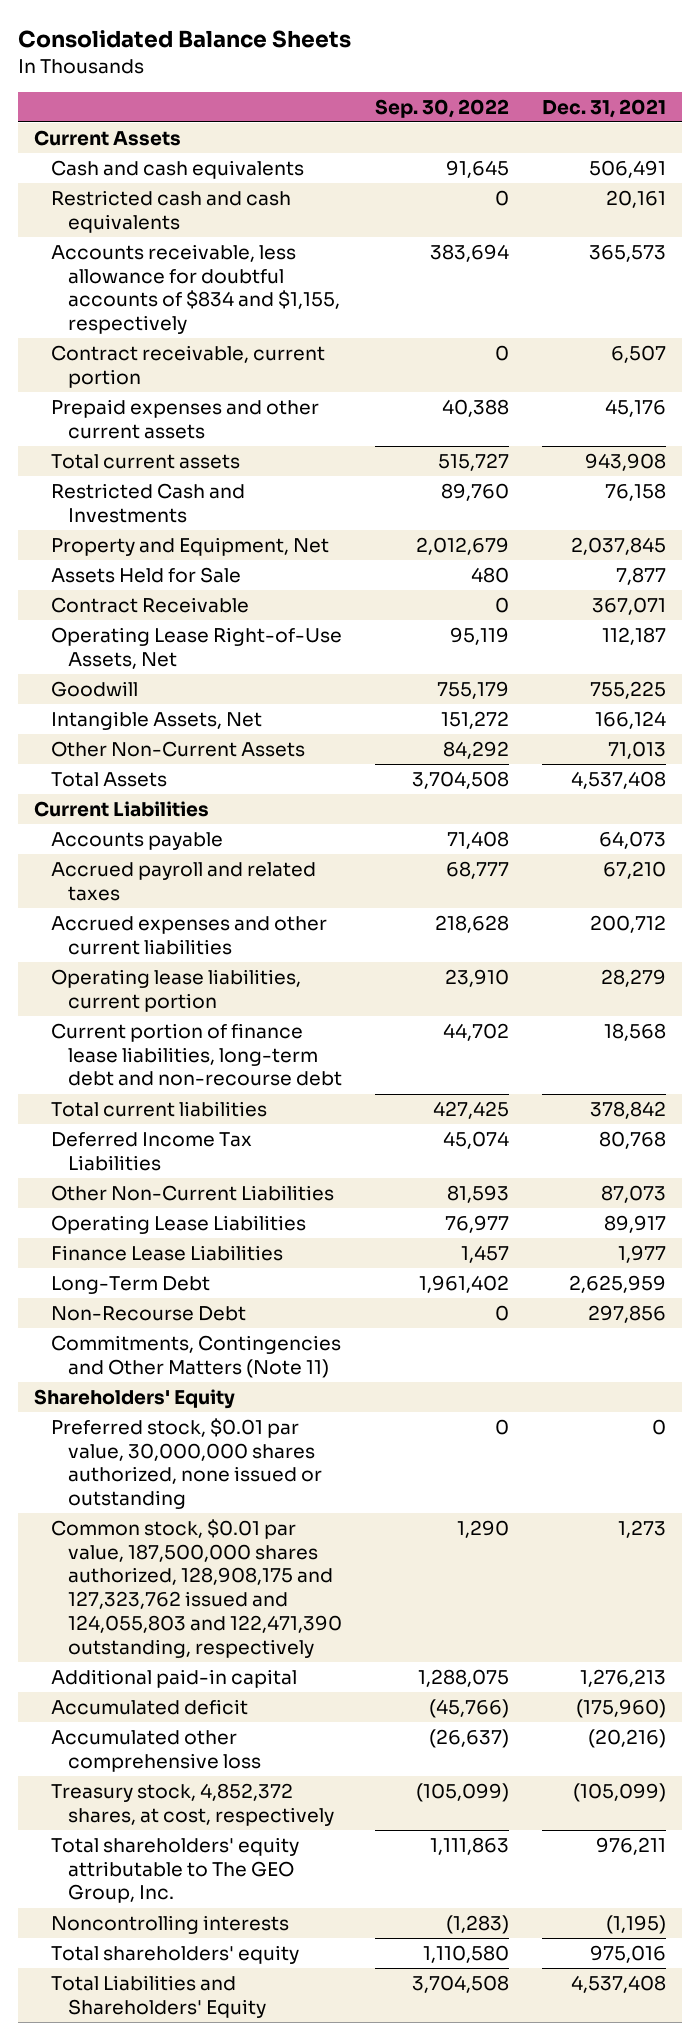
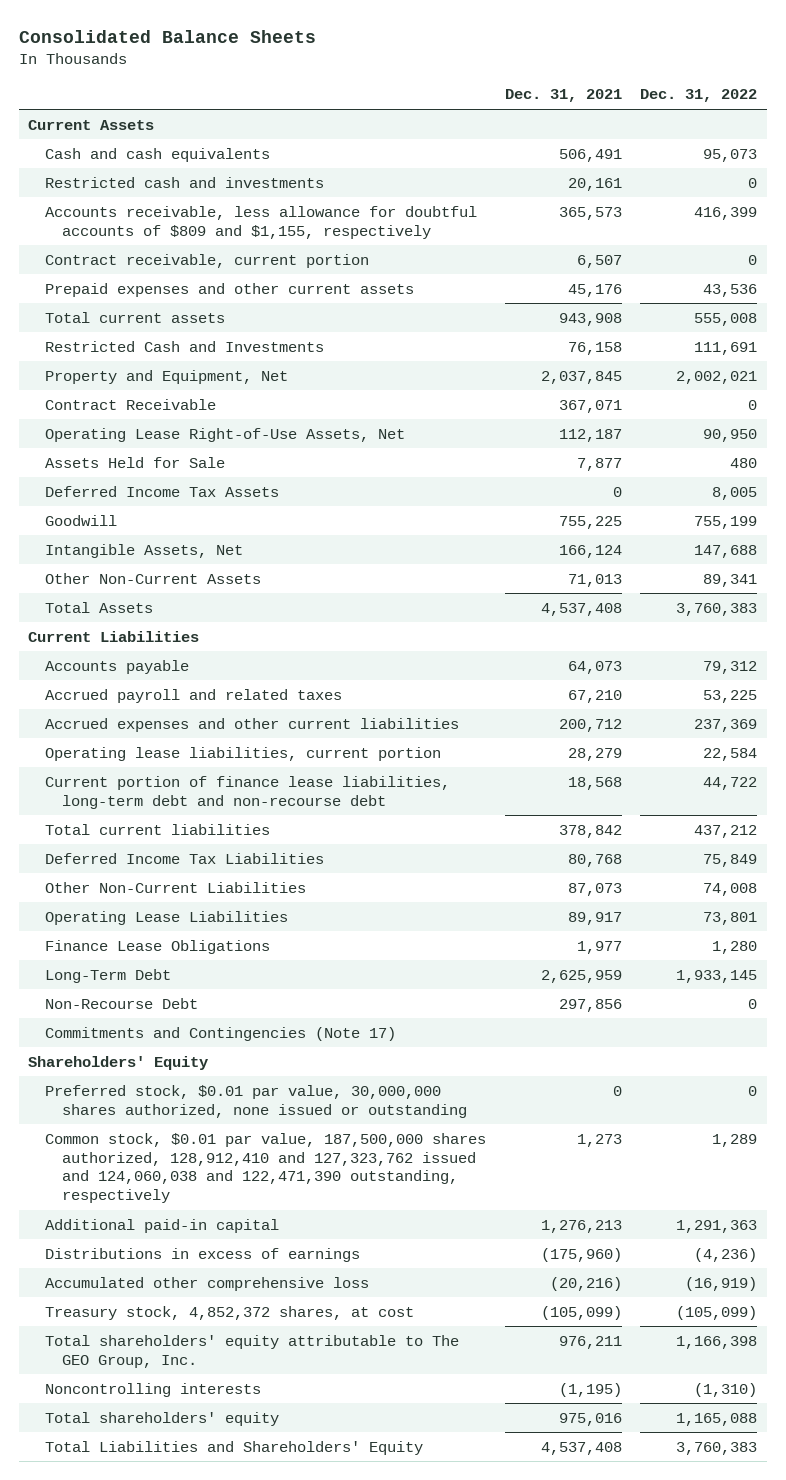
- | Sep. 30, 2022 | Dec. 31, 2021
+ | Dec. 31, 2021 | Dec. 31, 2022
- Restricted cash and cash equivalents | 0 | 20,161
- Accounts receivable, less allowance for doubtful accounts of $834 and $1,155, respectively | 383,694 | 365,573
+ Restricted cash and investments | 20,161 | 0
+ Accounts receivable, less allowance for doubtful accounts of $809 and $1,155, respectively | 365,573 | 416,399
moved down: Assets Held for Sale | 7,877 | 480
+ Deferred Income Tax Assets | 0 | 8,005
- Finance Lease Liabilities | 1,457 | 1,977
+ Finance Lease Obligations | 1,977 | 1,280
- Commitments, Contingencies and Other Matters (Note 11)
+ Commitments and Contingencies (Note 17)
- Common stock, $0.01 par value, 187,500,000 shares authorized, 128,908,175 and 127,323,762 issued and 124,055,803 and 122,471,390 outstanding, respectively | 1,290 | 1,273
+ Common stock, $0.01 par value, 187,500,000 shares authorized, 128,912,410 and 127,323,762 issued and 124,060,038 and 122,471,390 outstanding, respectively | 1,273 | 1,289
- Accumulated deficit | (45,766) | (175,960)
+ Distributions in excess of earnings | (175,960) | (4,236)
- Treasury stock, 4,852,372 shares, at cost, respectively | (105,099) | (105,099)
+ Treasury stock, 4,852,372 shares, at cost | (105,099) | (105,099)

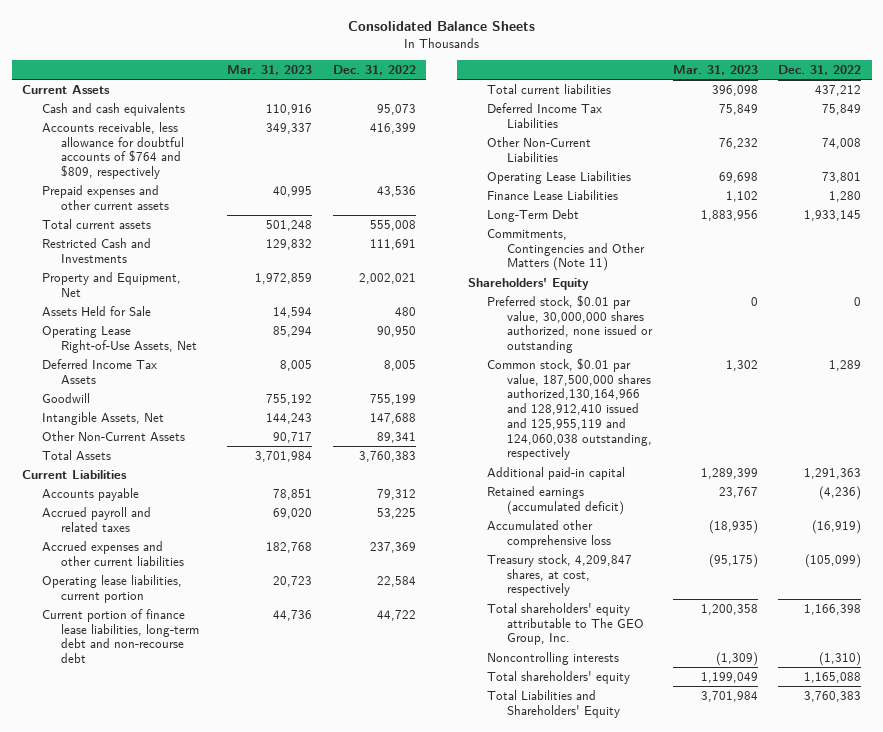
- | Dec. 31, 2021 | Dec. 31, 2022
+ | Mar. 31, 2023 | Dec. 31, 2022
- Restricted cash and investments | 20,161 | 0
- Accounts receivable, less allowance for doubtful accounts of $809 and $1,155, respectively | 365,573 | 416,399
- Contract receivable, current portion | 6,507 | 0
+ Accounts receivable, less allowance for doubtful accounts of $764 and $809, respectively | 349,337 | 416,399
- Contract Receivable | 367,071 | 0
moved down: Operating Lease Right-of-Use Assets, Net | 85,294 | 90,950
- Finance Lease Obligations | 1,977 | 1,280
+ Finance Lease Liabilities | 1,102 | 1,280
- Non-Recourse Debt | 297,856 | 0
- Commitments and Contingencies (Note 17)
+ Commitments, Contingencies and Other Matters (Note 11)
- Common stock, $0.01 par value, 187,500,000 shares authorized, 128,912,410 and 127,323,762 issued and 124,060,038 and 122,471,390 outstanding, respectively | 1,273 | 1,289
+ Common stock, $0.01 par value, 187,500,000 shares authorized,130,164,966 and 128,912,410 issued and 125,955,119 and 124,060,038 outstanding, respectively | 1,302 | 1,289
- Distributions in excess of earnings | (175,960) | (4,236)
+ Retained earnings (accumulated deficit) | 23,767 | (4,236)
- Treasury stock, 4,852,372 shares, at cost | (105,099) | (105,099)
+ Treasury stock, 4,209,847 shares, at cost, respectively | (95,175) | (105,099)

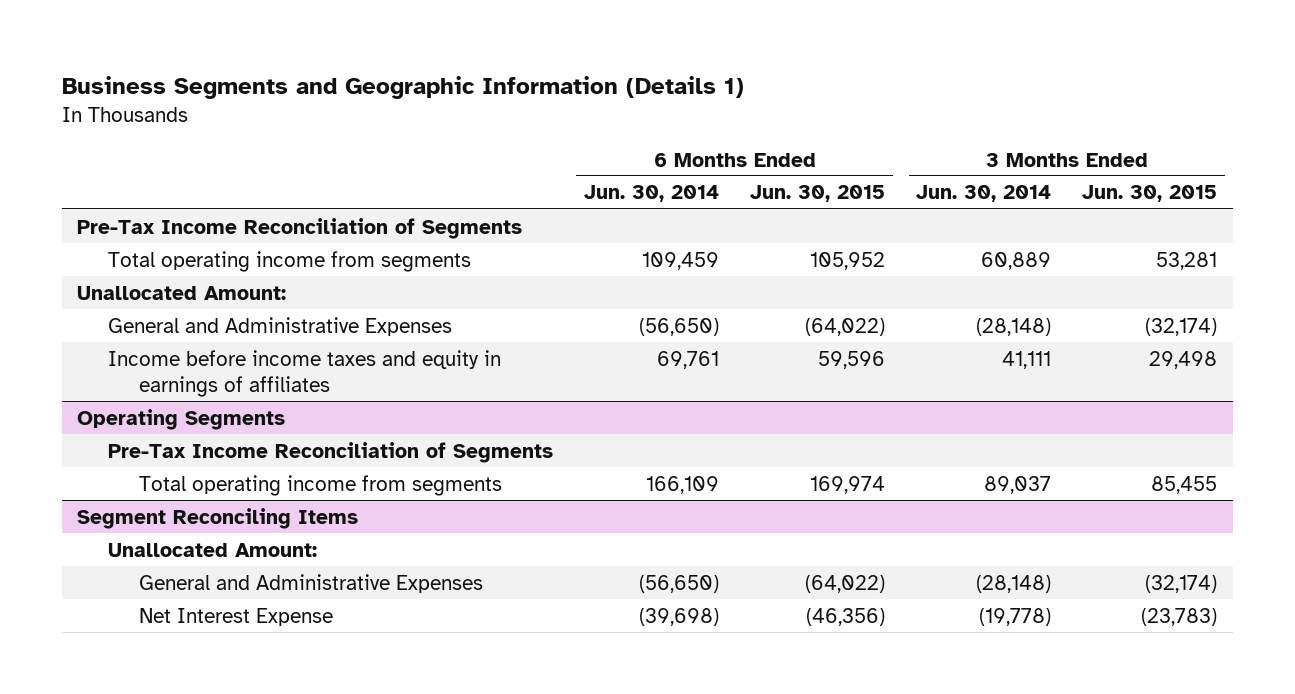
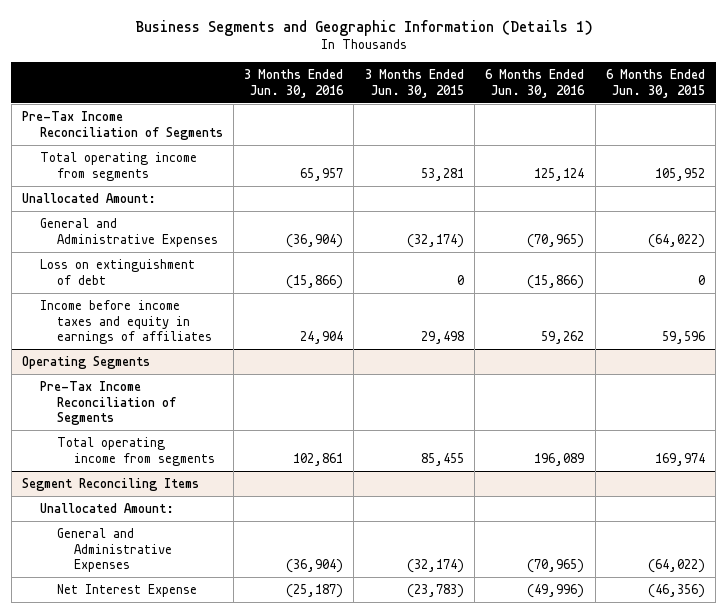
- | 6 Months Ended Jun. 30, 2014 | 6 Months Ended Jun. 30, 2015 | 3 Months Ended Jun. 30, 2014 | 3 Months Ended Jun. 30, 2015
+ | 3 Months Ended Jun. 30, 2016 | 3 Months Ended Jun. 30, 2015 | 6 Months Ended Jun. 30, 2016 | 6 Months Ended Jun. 30, 2015
+ Loss on extinguishment of debt | (15,866) | 0 | (15,866) | 0

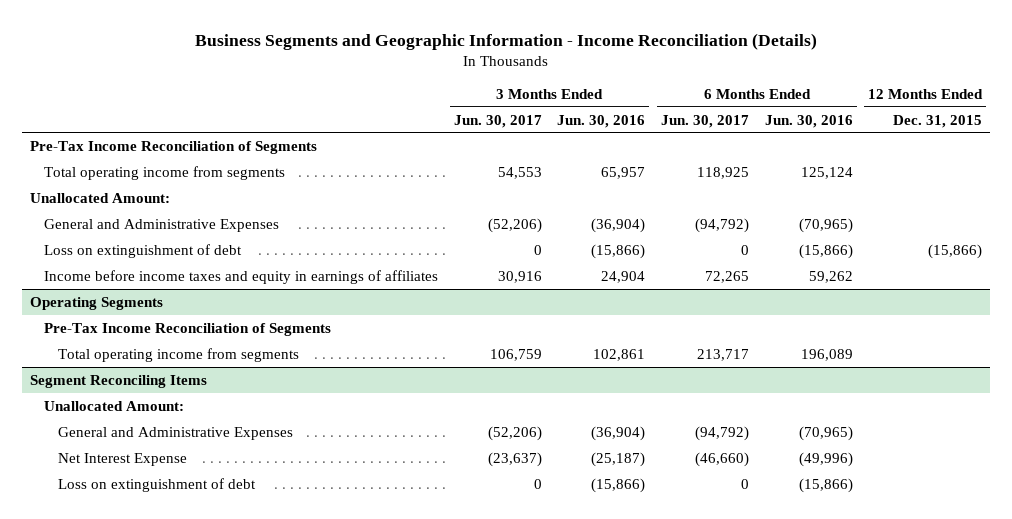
- Business Segments and Geographic Information (Details 1)
+ Business Segments and Geographic Information - Income Reconciliation (Details)
- | 3 Months Ended Jun. 30, 2016 | 3 Months Ended Jun. 30, 2015 | 6 Months Ended Jun. 30, 2016 | 6 Months Ended Jun. 30, 2015
+ | 3 Months Ended Jun. 30, 2017 | 3 Months Ended Jun. 30, 2016 | 6 Months Ended Jun. 30, 2017 | 6 Months Ended Jun. 30, 2016 | 12 Months Ended Dec. 31, 2015
@ Segment Reconciling Items
+ Loss on extinguishment of debt | 0 | (15,866) | 0 | (15,866) |

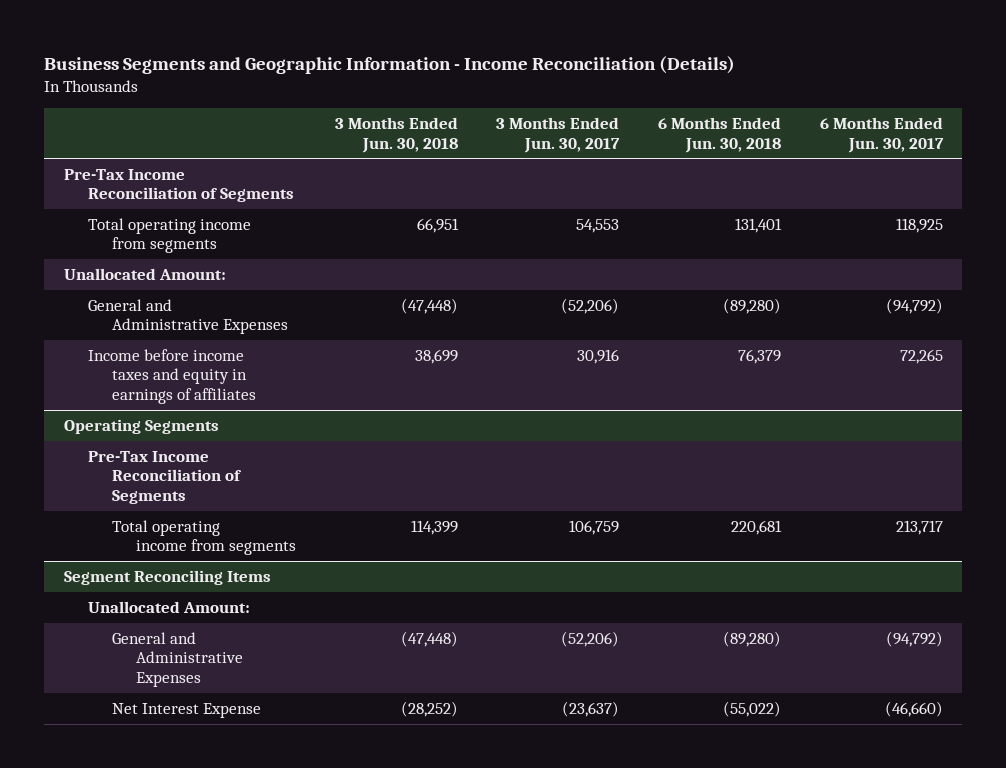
- | 3 Months Ended Jun. 30, 2017 | 3 Months Ended Jun. 30, 2016 | 6 Months Ended Jun. 30, 2017 | 6 Months Ended Jun. 30, 2016 | 12 Months Ended Dec. 31, 2015
+ | 3 Months Ended Jun. 30, 2018 | 3 Months Ended Jun. 30, 2017 | 6 Months Ended Jun. 30, 2018 | 6 Months Ended Jun. 30, 2017
- Loss on extinguishment of debt | 0 | (15,866) | 0 | (15,866) | (15,866)
@ Segment Reconciling Items
- Loss on extinguishment of debt | 0 | (15,866) | 0 | (15,866) |

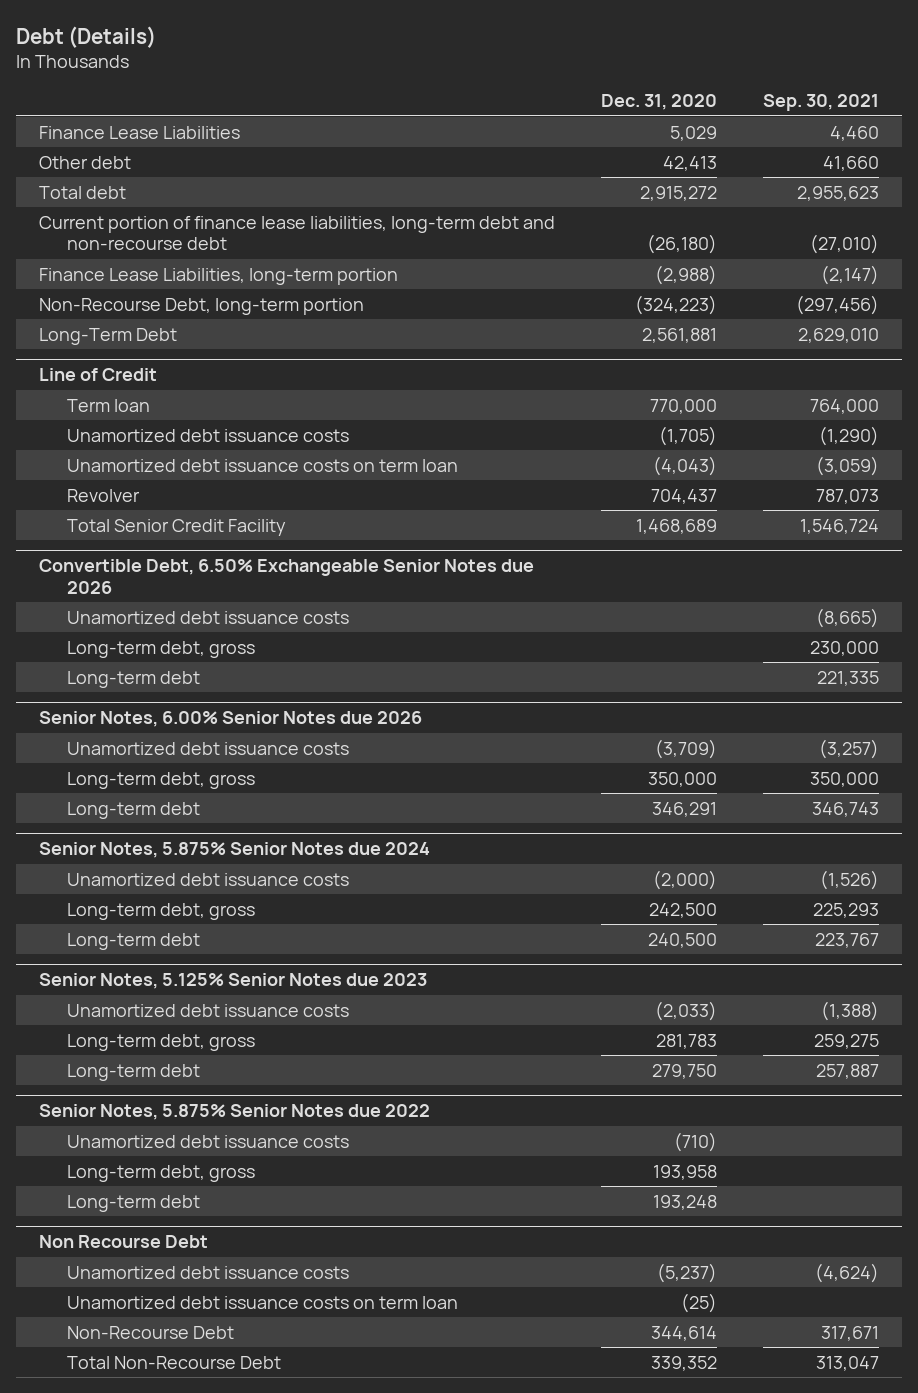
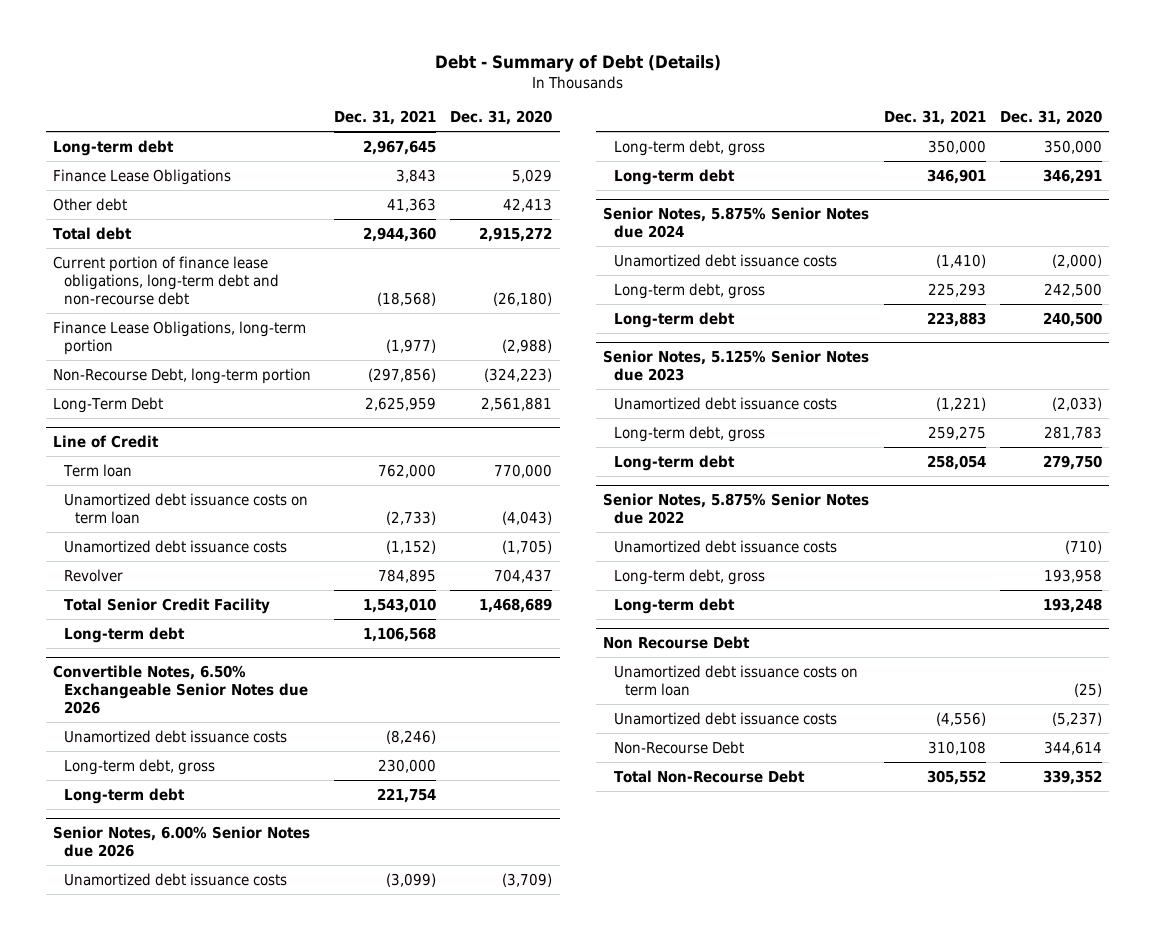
- Debt (Details)
+ Debt - Summary of Debt (Details)
- | Dec. 31, 2020 | Sep. 30, 2021
+ | Dec. 31, 2021 | Dec. 31, 2020
- Finance Lease Liabilities | 5,029 | 4,460
+ Long-term debt | 2,967,645 |
+ Finance Lease Obligations | 3,843 | 5,029
- Current portion of finance lease liabilities, long-term debt and non-recourse debt | (26,180) | (27,010)
- Finance Lease Liabilities, long-term portion | (2,988) | (2,147)
+ Current portion of finance lease obligations, long-term debt and non-recourse debt | (18,568) | (26,180)
+ Finance Lease Obligations, long-term portion | (1,977) | (2,988)
@ Line of Credit
moved down: Unamortized debt issuance costs | (1,152) | (1,705)
- Convertible Debt, 6.50% Exchangeable Senior Notes due 2026
@ Line of Credit
+ Long-term debt | 1,106,568 |
+ Convertible Notes, 6.50% Exchangeable Senior Notes due 2026
@ Non Recourse Debt
moved down: Unamortized debt issuance costs | (4,556) | (5,237)

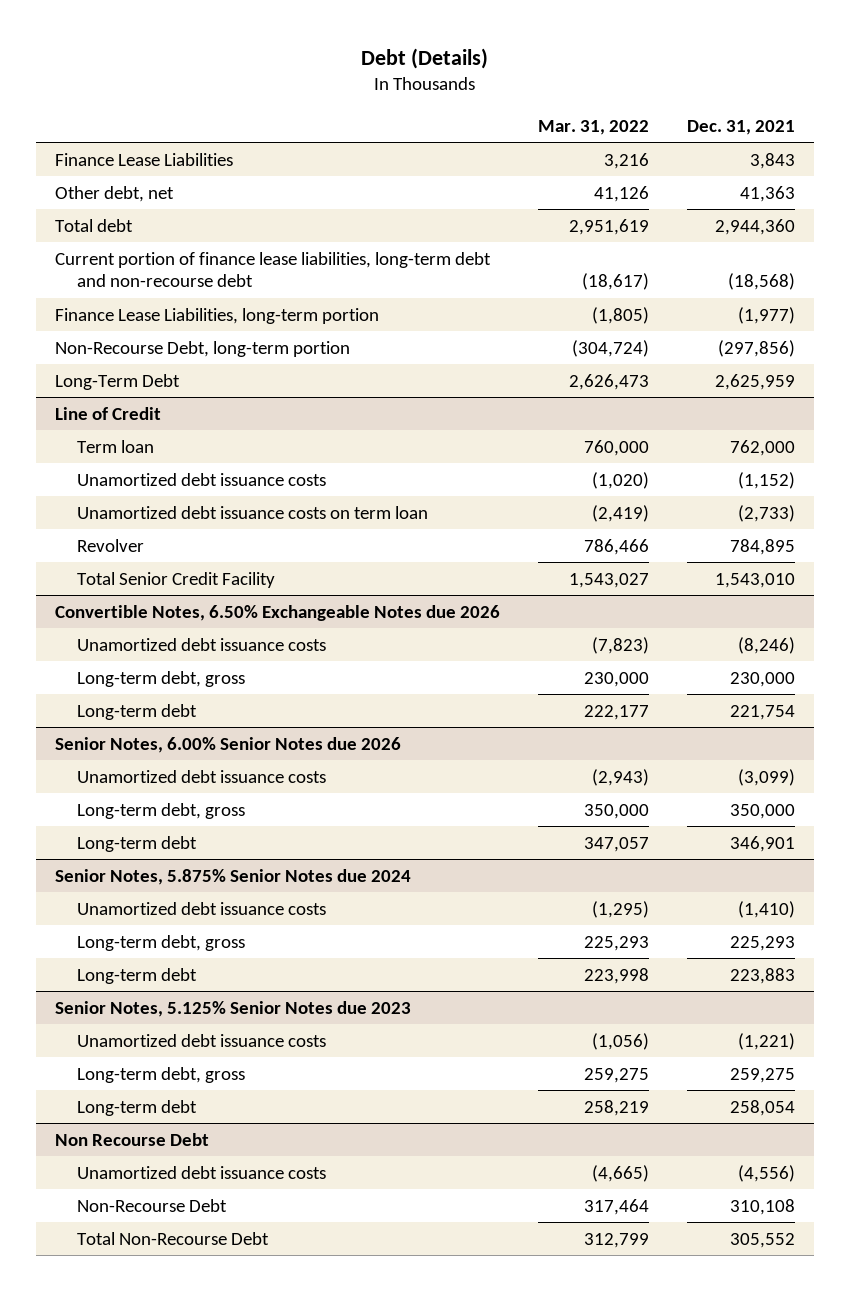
- Debt - Summary of Debt (Details)
+ Debt (Details)
- | Dec. 31, 2021 | Dec. 31, 2020
+ | Mar. 31, 2022 | Dec. 31, 2021
- Long-term debt | 2,967,645 |
- Finance Lease Obligations | 3,843 | 5,029
- Other debt | 41,363 | 42,413
+ Finance Lease Liabilities | 3,216 | 3,843
+ Other debt, net | 41,126 | 41,363
- Current portion of finance lease obligations, long-term debt and non-recourse debt | (18,568) | (26,180)
- Finance Lease Obligations, long-term portion | (1,977) | (2,988)
+ Current portion of finance lease liabilities, long-term debt and non-recourse debt | (18,617) | (18,568)
+ Finance Lease Liabilities, long-term portion | (1,805) | (1,977)
@ Line of Credit
moved down: Unamortized debt issuance costs on term loan | (2,419) | (2,733)
- Long-term debt | 1,106,568 |
- Convertible Notes, 6.50% Exchangeable Senior Notes due 2026
+ Convertible Notes, 6.50% Exchangeable Notes due 2026
- Senior Notes, 5.875% Senior Notes due 2022
- Unamortized debt issuance costs | | (710)
- Long-term debt, gross | | 193,958
- Long-term debt | | 193,248
@ Non Recourse Debt
- Unamortized debt issuance costs on term loan | | (25)

